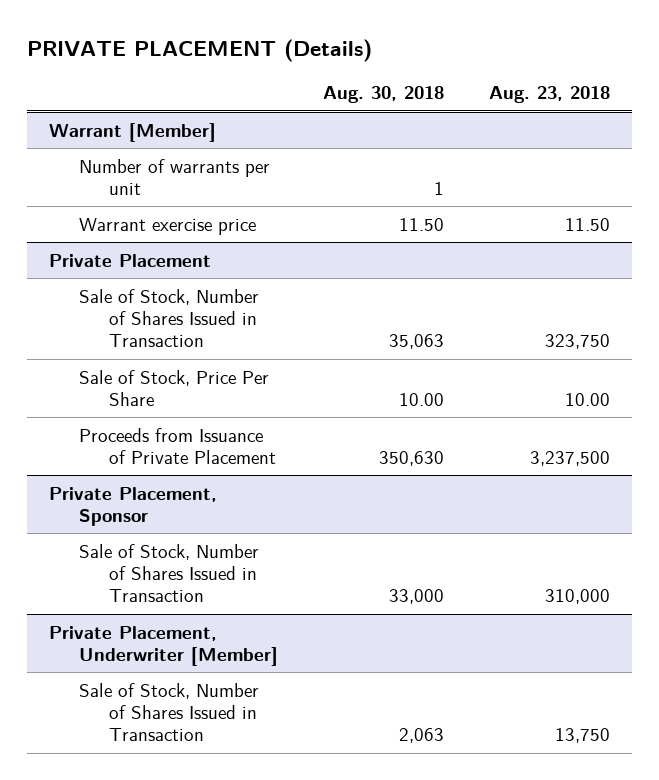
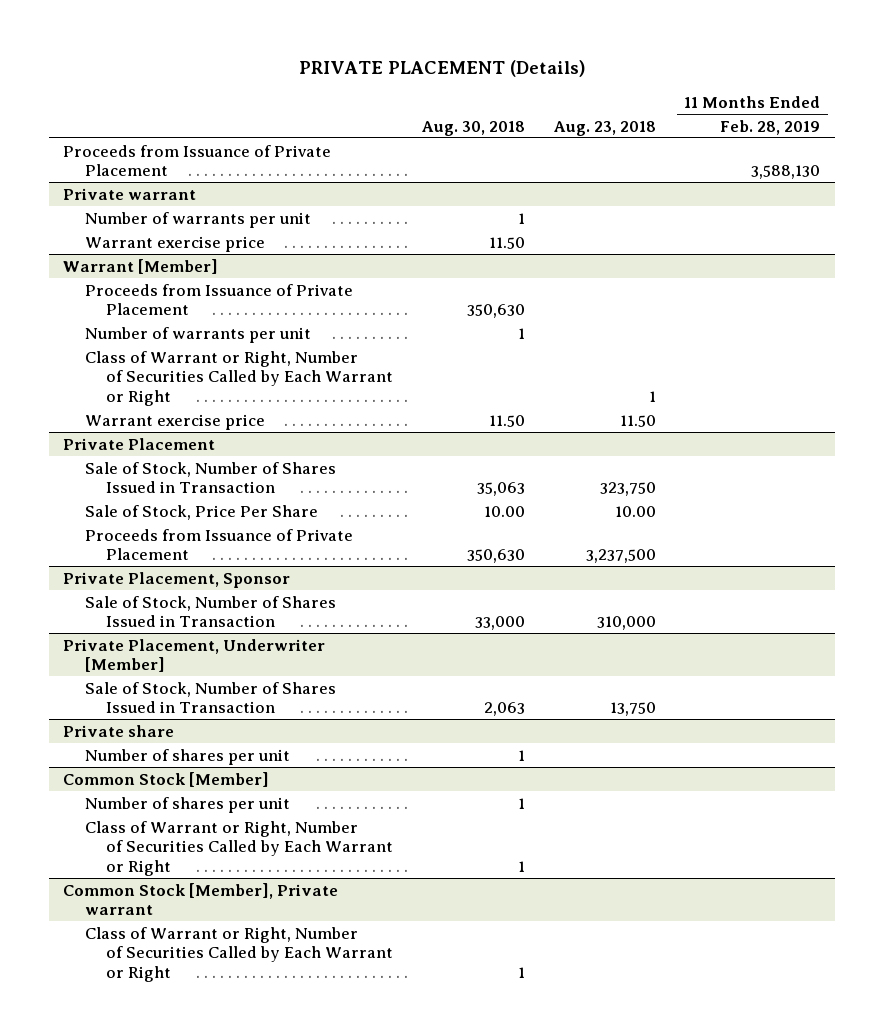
- | Aug. 30, 2018 | Aug. 23, 2018
+ | Aug. 30, 2018 | Aug. 23, 2018 | 11 Months Ended Feb. 28, 2019
+ Proceeds from Issuance of Private Placement | | | 3,588,130
+ Private warrant
+ Number of warrants per unit | 1 | |
+ Warrant exercise price | 11.50 | |
@ Warrant [Member]
+ Proceeds from Issuance of Private Placement | 350,630 | |
+ Class of Warrant or Right, Number of Securities Called by Each Warrant or Right | | 1 |
+ Private share
+ Number of shares per unit | 1 | |
+ Common Stock [Member]
+ Number of shares per unit | 1 | |
+ Class of Warrant or Right, Number of Securities Called by Each Warrant or Right | 1 | |
+ Common Stock [Member], Private warrant
+ Class of Warrant or Right, Number of Securities Called by Each Warrant or Right | 1 | |

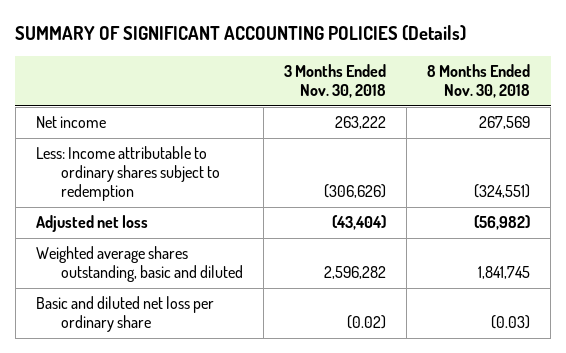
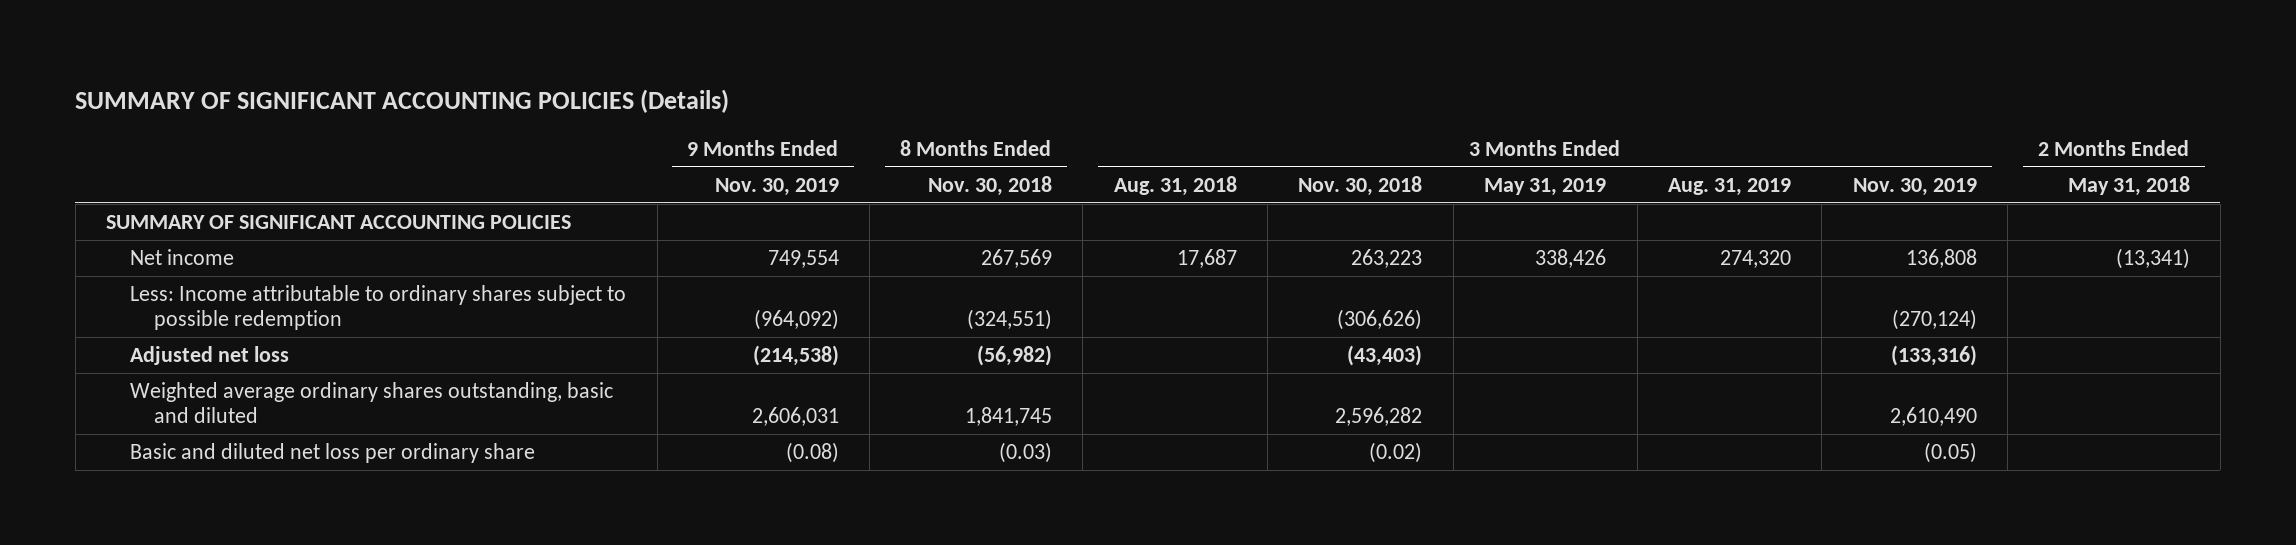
- | 3 Months Ended Nov. 30, 2018 | 8 Months Ended Nov. 30, 2018
+ | 9 Months Ended Nov. 30, 2019 | 8 Months Ended Nov. 30, 2018 | 3 Months Ended Aug. 31, 2018 | 3 Months Ended Nov. 30, 2018 | 3 Months Ended May 31, 2019 | 3 Months Ended Aug. 31, 2019 | 3 Months Ended Nov. 30, 2019 | 2 Months Ended May 31, 2018
- Net income | 263,222 | 267,569
- Less: Income attributable to ordinary shares subject to redemption | (306,626) | (324,551)
- Adjusted net loss | (43,404) | (56,982)
- Weighted average shares outstanding, basic and diluted | 2,596,282 | 1,841,745
+ SUMMARY OF SIGNIFICANT ACCOUNTING POLICIES
+ Net income | 749,554 | 267,569 | 17,687 | 263,223 | 338,426 | 274,320 | 136,808 | (13,341)
+ Less: Income attributable to ordinary shares subject to possible redemption | (964,092) | (324,551) | | (306,626) | | | (270,124) |
+ Adjusted net loss | (214,538) | (56,982) | | (43,403) | | | (133,316) |
+ Weighted average ordinary shares outstanding, basic and diluted | 2,606,031 | 1,841,745 | | 2,596,282 | | | 2,610,490 |

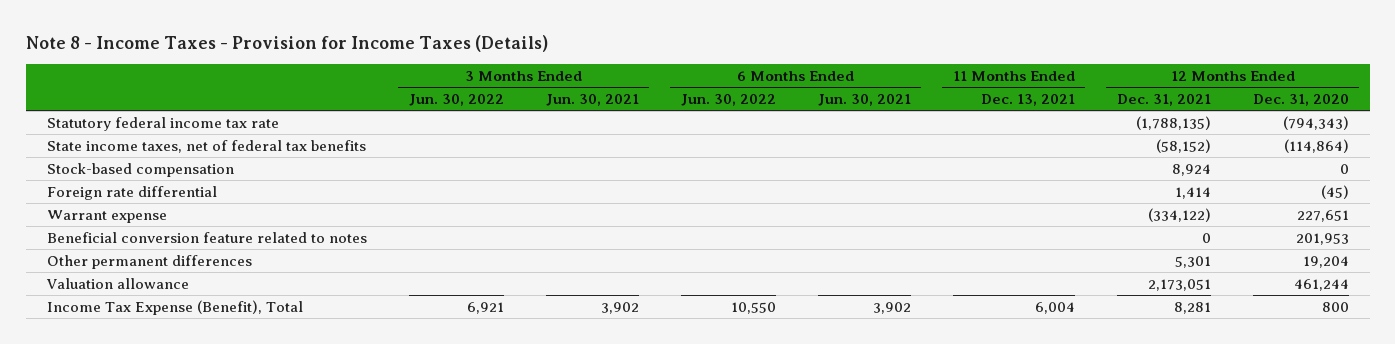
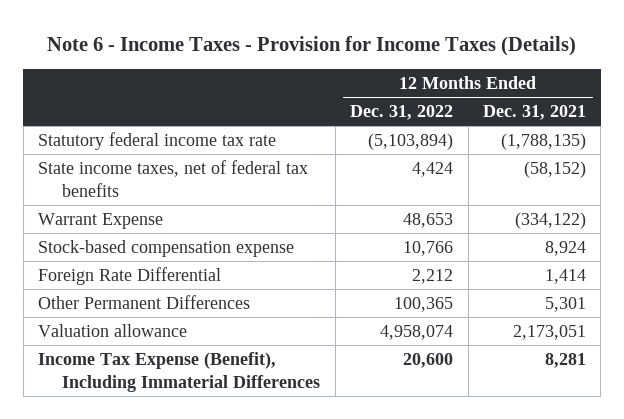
- Note 8 - Income Taxes - Provision for Income Taxes (Details)
+ Note 6 - Income Taxes - Provision for Income Taxes (Details)
- | 3 Months Ended Jun. 30, 2022 | 3 Months Ended Jun. 30, 2021 | 6 Months Ended Jun. 30, 2022 | 6 Months Ended Jun. 30, 2021 | 11 Months Ended Dec. 13, 2021 | 12 Months Ended Dec. 31, 2021 | 12 Months Ended Dec. 31, 2020
+ | 12 Months Ended Dec. 31, 2022 | 12 Months Ended Dec. 31, 2021
- Stock-based compensation | | | | | | 8,924 | 0
- Foreign rate differential | | | | | | 1,414 | (45)
- Warrant expense | | | | | | (334,122) | 227,651
- Beneficial conversion feature related to notes | | | | | | 0 | 201,953
- Other permanent differences | | | | | | 5,301 | 19,204
+ Warrant Expense | 48,653 | (334,122)
+ Stock-based compensation expense | 10,766 | 8,924
+ Foreign Rate Differential | 2,212 | 1,414
+ Other Permanent Differences | 100,365 | 5,301
- Income Tax Expense (Benefit), Total | 6,921 | 3,902 | 10,550 | 3,902 | 6,004 | 8,281 | 800
+ Income Tax Expense (Benefit), Including Immaterial Differences | 20,600 | 8,281

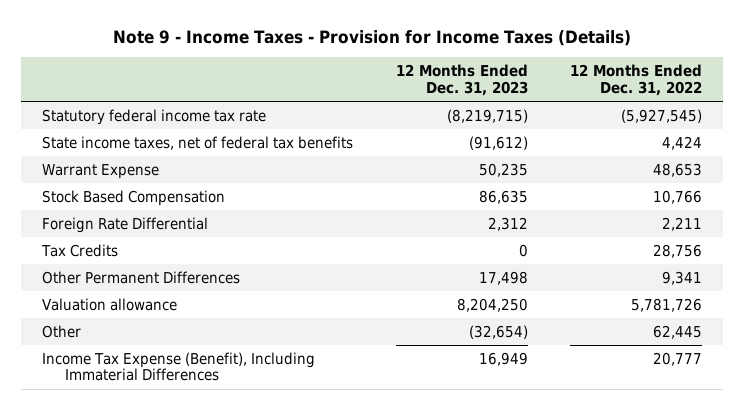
- Note 6 - Income Taxes - Provision for Income Taxes (Details)
+ Note 9 - Income Taxes - Provision for Income Taxes (Details)
- | 12 Months Ended Dec. 31, 2022 | 12 Months Ended Dec. 31, 2021
+ | 12 Months Ended Dec. 31, 2023 | 12 Months Ended Dec. 31, 2022
- Statutory federal income tax rate | (5,103,894) | (1,788,135)
+ Statutory federal income tax rate | (8,219,715) | (5,927,545)
- Stock-based compensation expense | 10,766 | 8,924
- Foreign Rate Differential | 2,212 | 1,414
- Other Permanent Differences | 100,365 | 5,301
- Valuation allowance | 4,958,074 | 2,173,051
- Income Tax Expense (Benefit), Including Immaterial Differences | 20,600 | 8,281
+ Stock Based Compensation | 86,635 | 10,766
+ Foreign Rate Differential | 2,312 | 2,211
+ Tax Credits | 0 | 28,756
+ Other Permanent Differences | 17,498 | 9,341
+ Valuation allowance | 8,204,250 | 5,781,726
+ Other | (32,654) | 62,445
+ Income Tax Expense (Benefit), Including Immaterial Differences | 16,949 | 20,777

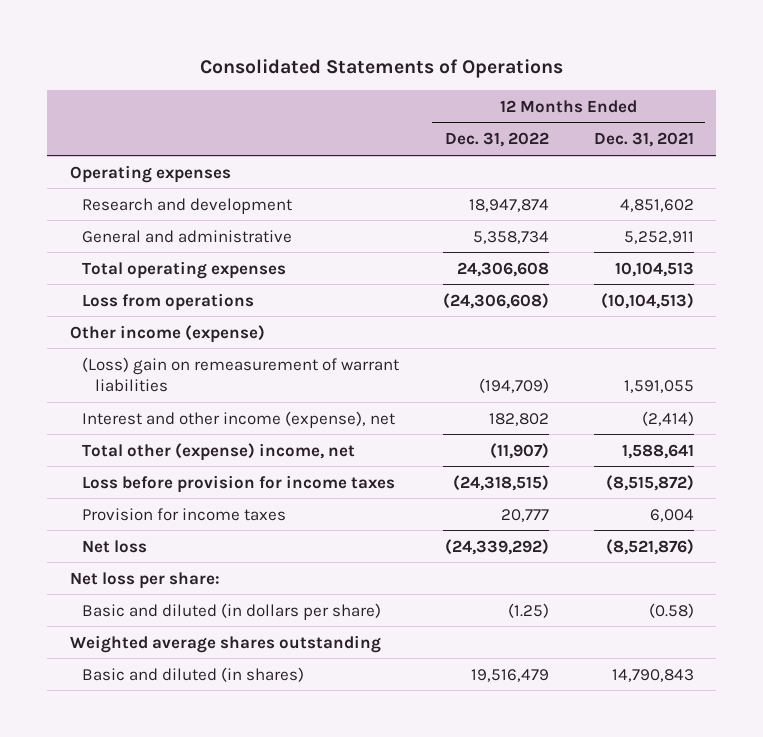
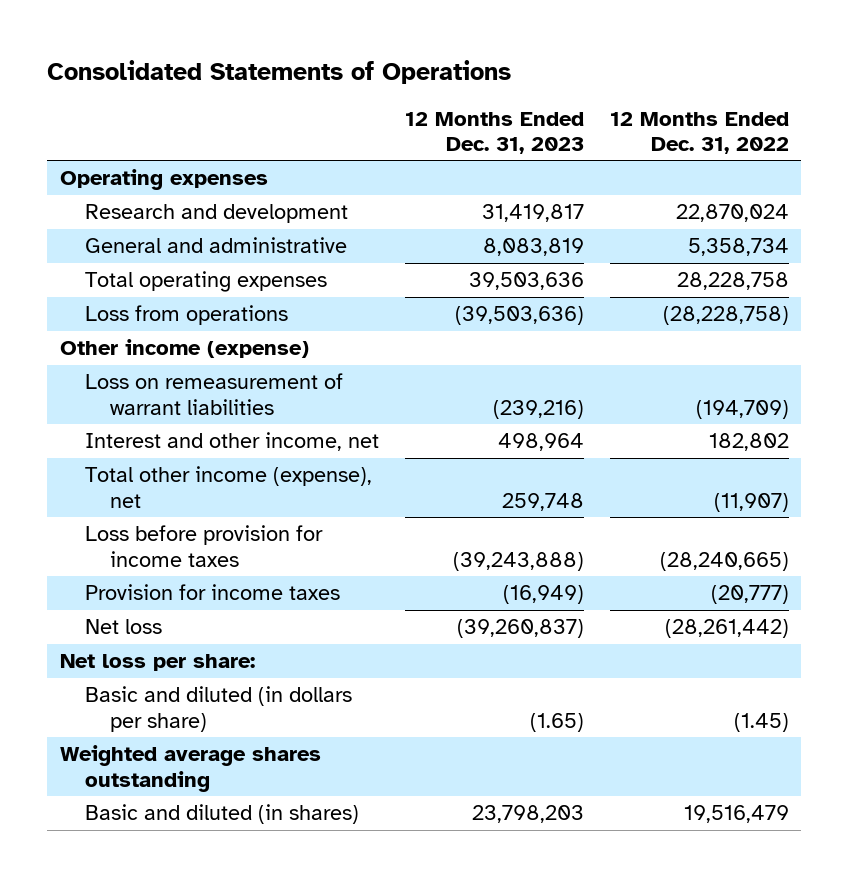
- | 12 Months Ended Dec. 31, 2022 | 12 Months Ended Dec. 31, 2021
+ | 12 Months Ended Dec. 31, 2023 | 12 Months Ended Dec. 31, 2022
- Research and development | 18,947,874 | 4,851,602
+ Research and development | 31,419,817 | 22,870,024
- Total operating expenses | 24,306,608 | 10,104,513
- Loss from operations | (24,306,608) | (10,104,513)
+ Total operating expenses | 39,503,636 | 28,228,758
+ Loss from operations | (39,503,636) | (28,228,758)
- (Loss) gain on remeasurement of warrant liabilities | (194,709) | 1,591,055
- Interest and other income (expense), net | 182,802 | (2,414)
- Total other (expense) income, net | (11,907) | 1,588,641
- Loss before provision for income taxes | (24,318,515) | (8,515,872)
- Provision for income taxes | 20,777 | 6,004
- Net loss | (24,339,292) | (8,521,876)
+ Loss on remeasurement of warrant liabilities | (239,216) | (194,709)
+ Interest and other income, net | 498,964 | 182,802
+ Total other income (expense), net | 259,748 | (11,907)
+ Loss before provision for income taxes | (39,243,888) | (28,240,665)
+ Provision for income taxes | (16,949) | (20,777)
+ Net loss | (39,260,837) | (28,261,442)
- Basic and diluted (in dollars per share) | (1.25) | (0.58)
+ Basic and diluted (in dollars per share) | (1.65) | (1.45)

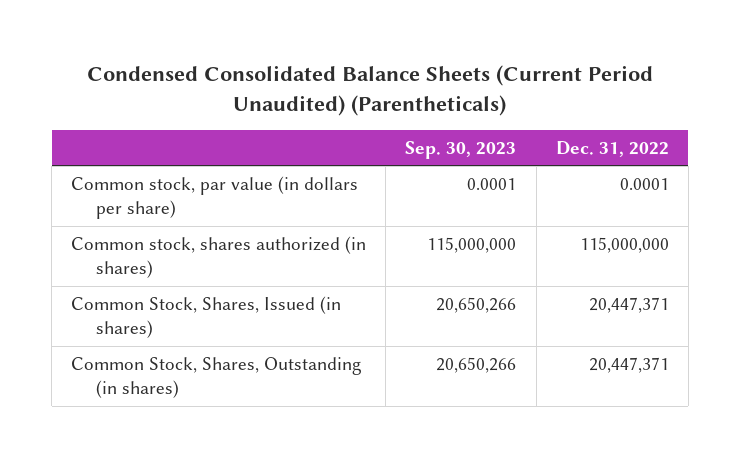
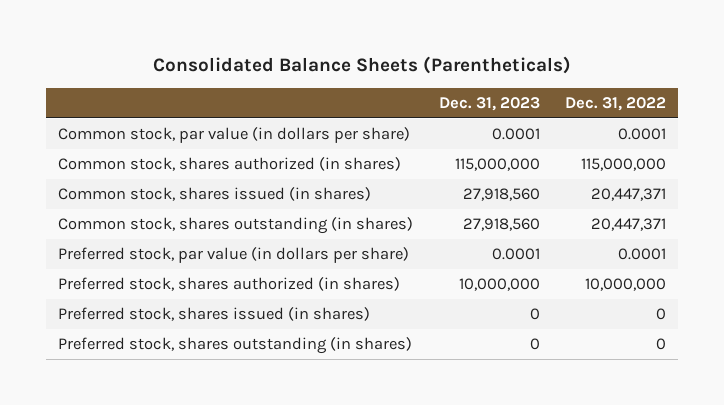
- Condensed Consolidated Balance Sheets (Current Period Unaudited) (Parentheticals)
+ Consolidated Balance Sheets (Parentheticals)
- | Sep. 30, 2023 | Dec. 31, 2022
+ | Dec. 31, 2023 | Dec. 31, 2022
- Common Stock, Shares, Issued (in shares) | 20,650,266 | 20,447,371
- Common Stock, Shares, Outstanding (in shares) | 20,650,266 | 20,447,371
+ Common stock, shares issued (in shares) | 27,918,560 | 20,447,371
+ Common stock, shares outstanding (in shares) | 27,918,560 | 20,447,371
+ Preferred stock, par value (in dollars per share) | 0.0001 | 0.0001
+ Preferred stock, shares authorized (in shares) | 10,000,000 | 10,000,000
+ Preferred stock, shares issued (in shares) | 0 | 0
+ Preferred stock, shares outstanding (in shares) | 0 | 0

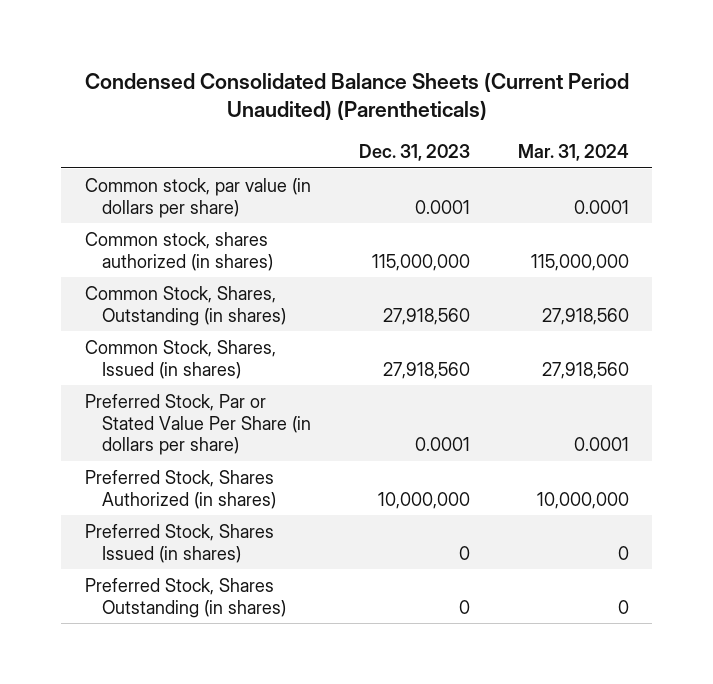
- Consolidated Balance Sheets (Parentheticals)
+ Condensed Consolidated Balance Sheets (Current Period Unaudited) (Parentheticals)
- | Dec. 31, 2023 | Dec. 31, 2022
+ | Dec. 31, 2023 | Mar. 31, 2024
- Common stock, shares issued (in shares) | 27,918,560 | 20,447,371
- Common stock, shares outstanding (in shares) | 27,918,560 | 20,447,371
- Preferred stock, par value (in dollars per share) | 0.0001 | 0.0001
- Preferred stock, shares authorized (in shares) | 10,000,000 | 10,000,000
- Preferred stock, shares issued (in shares) | 0 | 0
- Preferred stock, shares outstanding (in shares) | 0 | 0
+ Common Stock, Shares, Outstanding (in shares) | 27,918,560 | 27,918,560
+ Common Stock, Shares, Issued (in shares) | 27,918,560 | 27,918,560
+ Preferred Stock, Par or Stated Value Per Share (in dollars per share) | 0.0001 | 0.0001
+ Preferred Stock, Shares Authorized (in shares) | 10,000,000 | 10,000,000
+ Preferred Stock, Shares Issued (in shares) | 0 | 0
+ Preferred Stock, Shares Outstanding (in shares) | 0 | 0

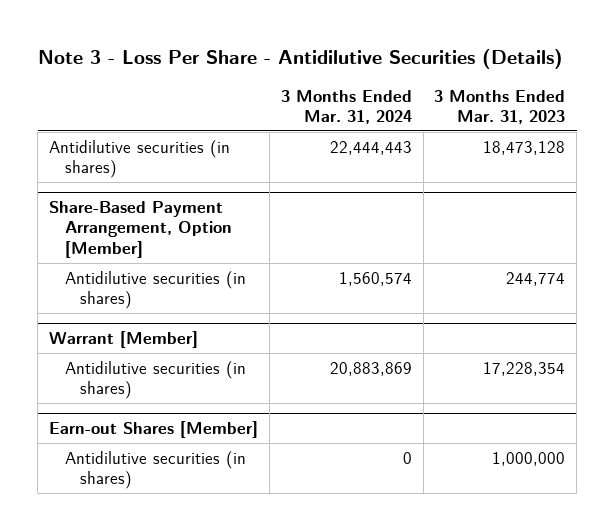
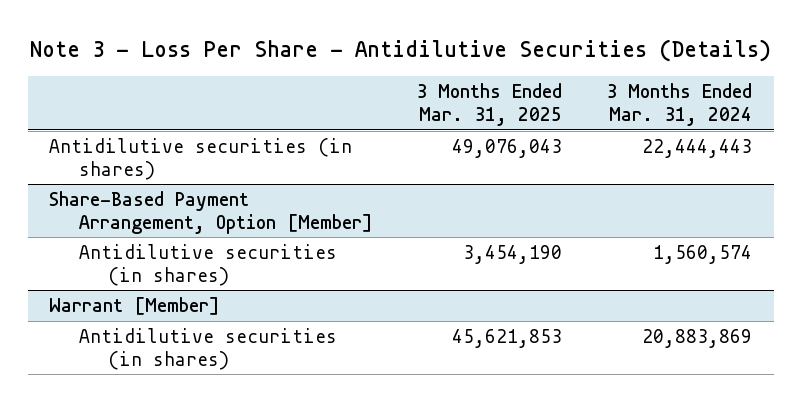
- | 3 Months Ended Mar. 31, 2024 | 3 Months Ended Mar. 31, 2023
+ | 3 Months Ended Mar. 31, 2025 | 3 Months Ended Mar. 31, 2024
- Earn-out Shares [Member]
- Antidilutive securities (in shares) | 0 | 1,000,000

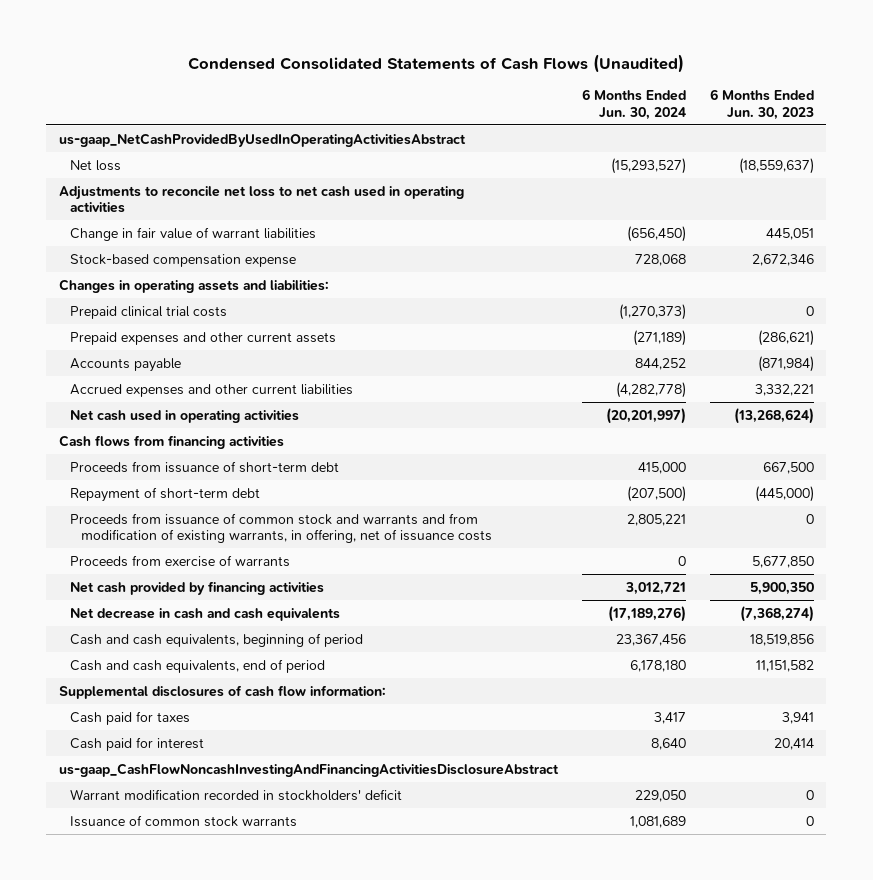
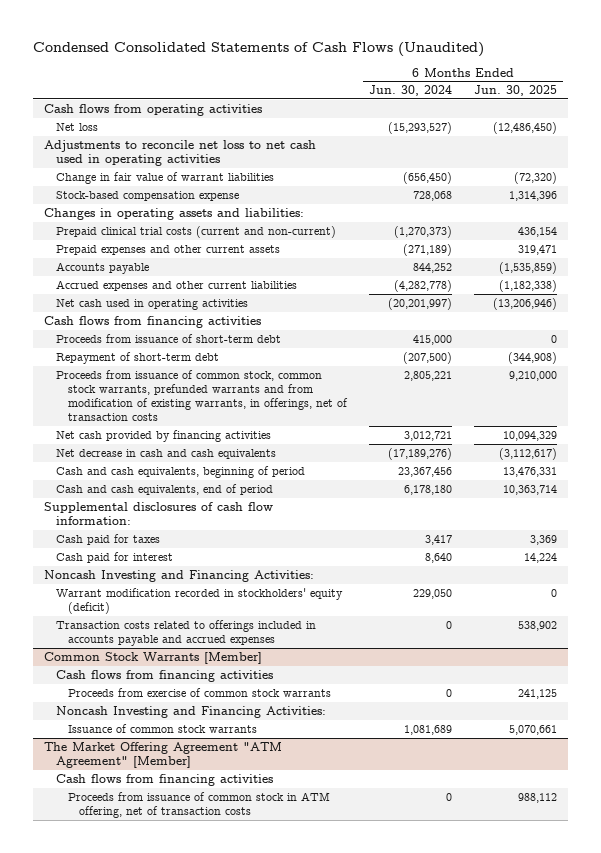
- | 6 Months Ended Jun. 30, 2024 | 6 Months Ended Jun. 30, 2023
+ | 6 Months Ended Jun. 30, 2024 | 6 Months Ended Jun. 30, 2025
- us-gaap_NetCashProvidedByUsedInOperatingActivitiesAbstract
+ Cash flows from operating activities
- Prepaid clinical trial costs | (1,270,373) | 0
+ Prepaid clinical trial costs (current and non-current) | (1,270,373) | 436,154
- Proceeds from issuance of common stock and warrants and from modification of existing warrants, in offering, net of issuance costs | 2,805,221 | 0
- Proceeds from exercise of warrants | 0 | 5,677,850
+ Proceeds from issuance of common stock, common stock warrants, prefunded warrants and from modification of existing warrants, in offerings, net of transaction costs | 2,805,221 | 9,210,000
- us-gaap_CashFlowNoncashInvestingAndFinancingActivitiesDisclosureAbstract
- Warrant modification recorded in stockholders' deficit | 229,050 | 0
+ Noncash Investing and Financing Activities:
+ Warrant modification recorded in stockholders' equity (deficit) | 229,050 | 0
+ Transaction costs related to offerings included in accounts payable and accrued expenses | 0 | 538,902
+ Common Stock Warrants [Member]
+ Cash flows from financing activities
+ Proceeds from exercise of common stock warrants | 0 | 241,125
+ Noncash Investing and Financing Activities:
+ The Market Offering Agreement "ATM Agreement" [Member]
+ Cash flows from financing activities
+ Proceeds from issuance of common stock in ATM offering, net of transaction costs | 0 | 988,112

